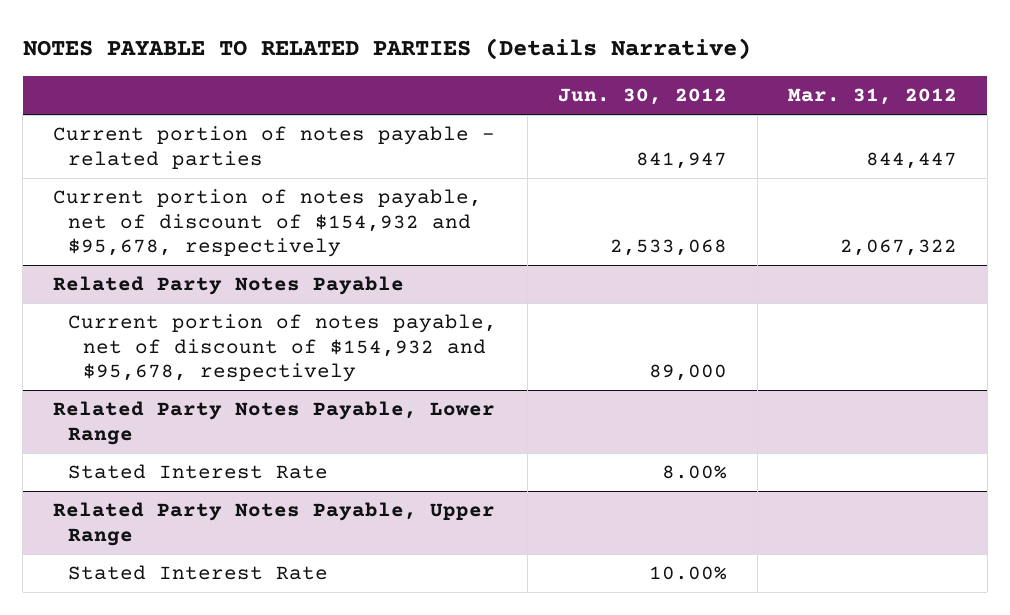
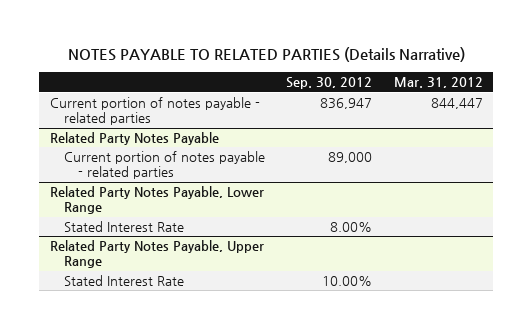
- | Jun. 30, 2012 | Mar. 31, 2012
+ | Sep. 30, 2012 | Mar. 31, 2012
- Current portion of notes payable, net of discount of $154,932 and $95,678, respectively | 2,533,068 | 2,067,322
@ Related Party Notes Payable
- Current portion of notes payable, net of discount of $154,932 and $95,678, respectively | 89,000 |
+ Current portion of notes payable - related parties | 89,000 |

